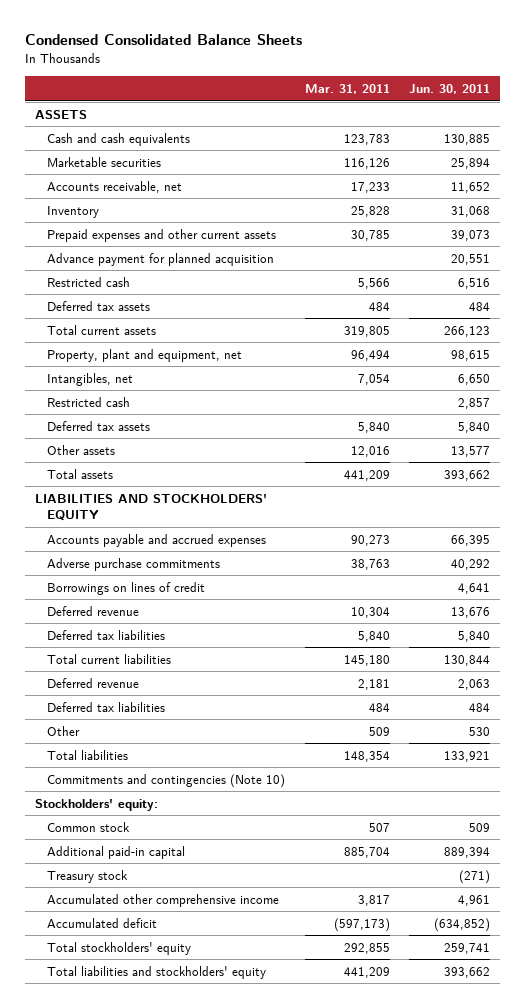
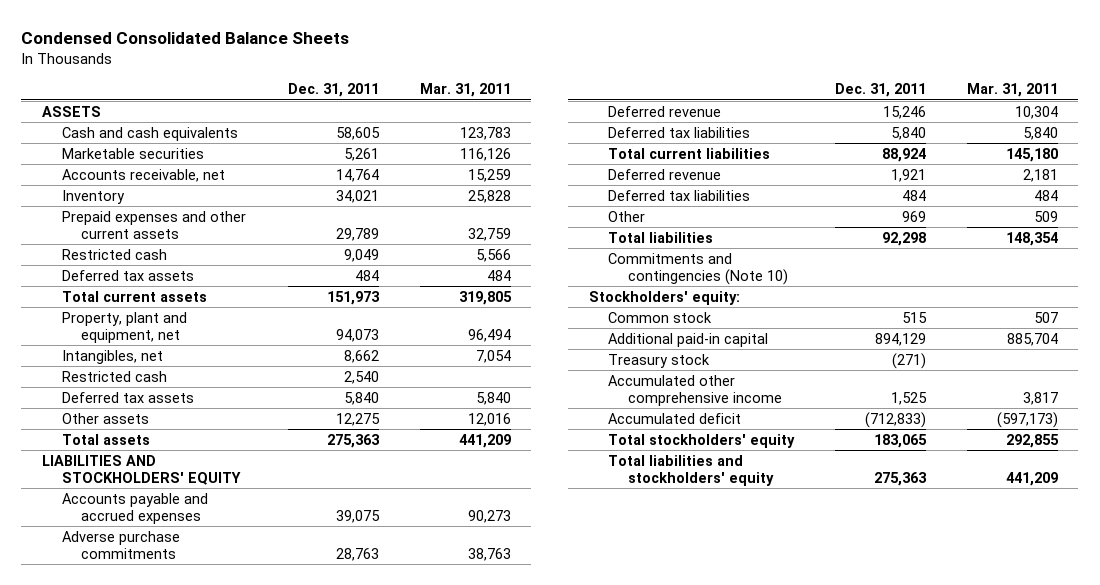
- | Mar. 31, 2011 | Jun. 30, 2011
+ | Dec. 31, 2011 | Mar. 31, 2011
- Accounts receivable, net | 17,233 | 11,652
+ Accounts receivable, net | 14,764 | 15,259
- Prepaid expenses and other current assets | 30,785 | 39,073
- Advance payment for planned acquisition | | 20,551
+ Prepaid expenses and other current assets | 29,789 | 32,759
- Borrowings on lines of credit | | 4,641

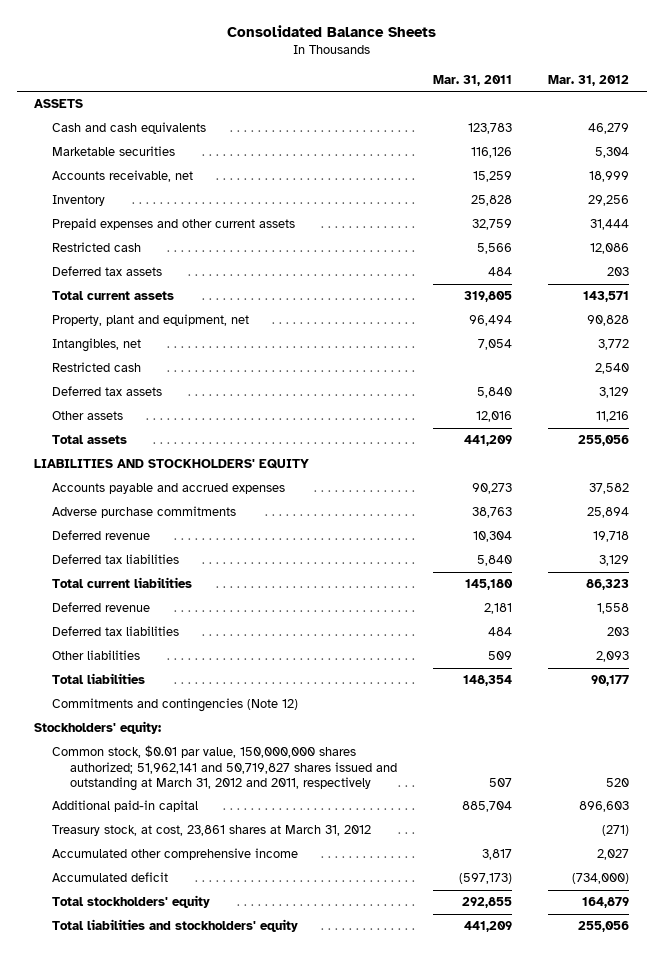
- Condensed Consolidated Balance Sheets
+ Consolidated Balance Sheets
- | Dec. 31, 2011 | Mar. 31, 2011
+ | Mar. 31, 2011 | Mar. 31, 2012
- Other | 969 | 509
+ Other liabilities | 509 | 2,093
- Commitments and contingencies (Note 10)
+ Commitments and contingencies (Note 12)
- Common stock | 515 | 507
+ Common stock, $0.01 par value, 150,000,000 shares authorized; 51,962,141 and 50,719,827 shares issued and outstanding at March 31, 2012 and 2011, respectively | 507 | 520
- Treasury stock | (271) |
+ Treasury stock, at cost, 23,861 shares at March 31, 2012 | | (271)

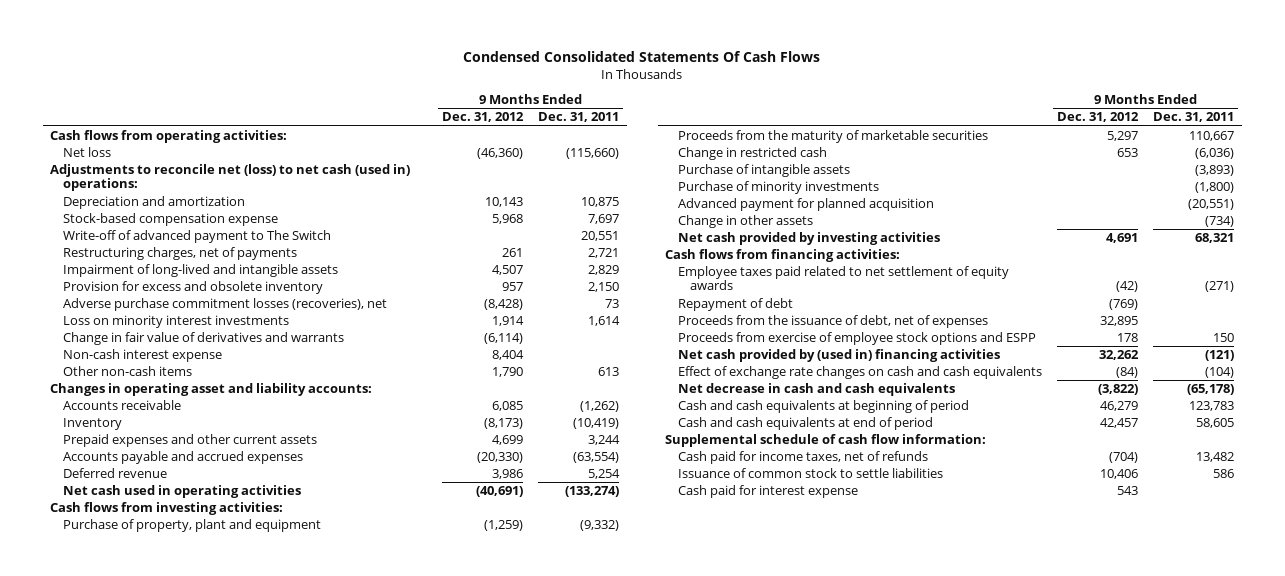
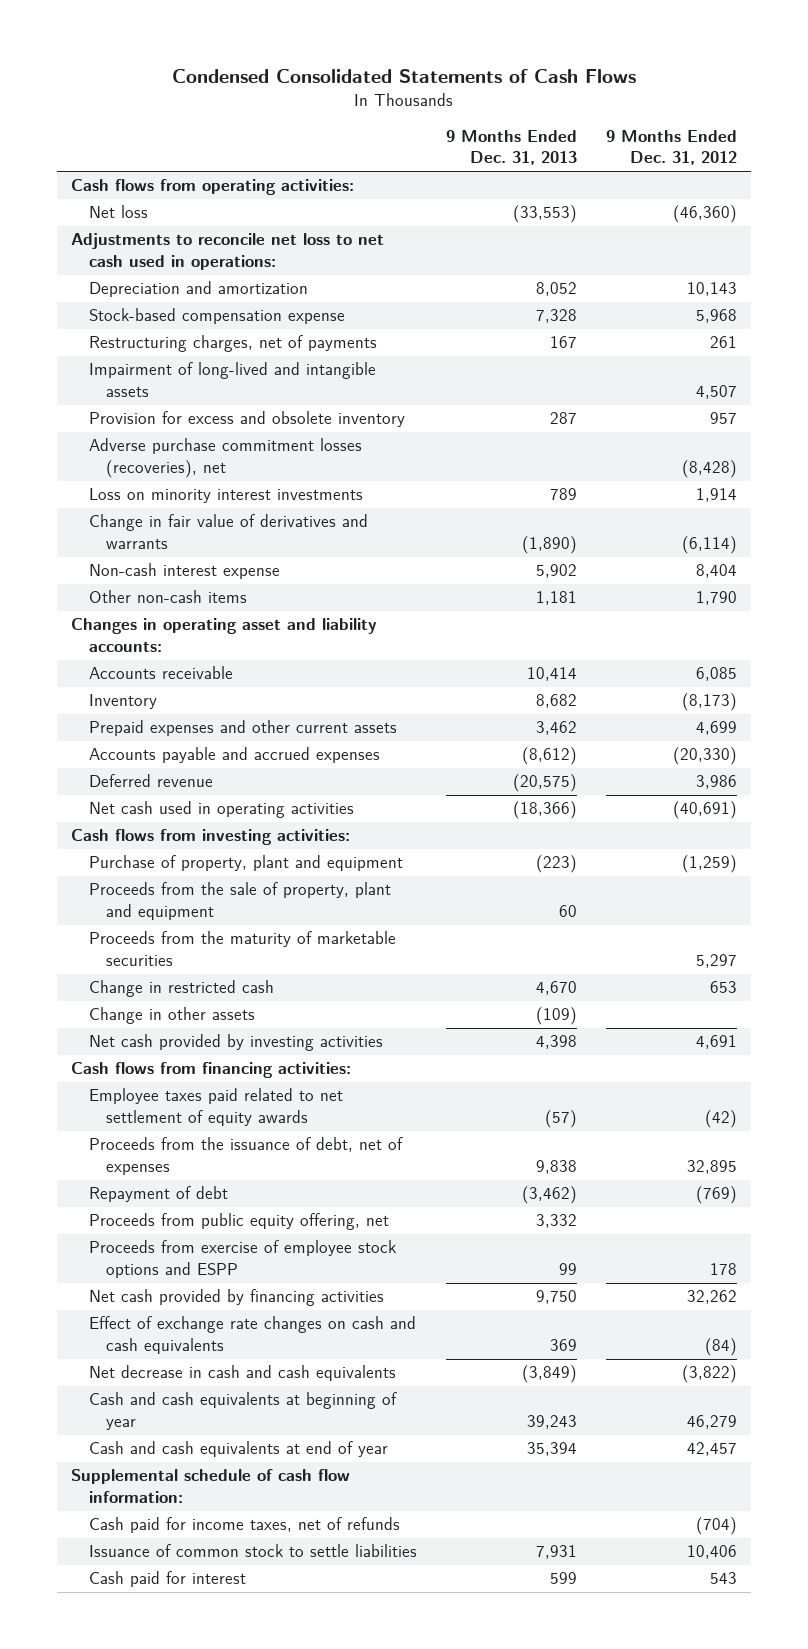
- Condensed Consolidated Statements Of Cash Flows
+ Condensed Consolidated Statements of Cash Flows
- | 9 Months Ended Dec. 31, 2012 | 9 Months Ended Dec. 31, 2011
+ | 9 Months Ended Dec. 31, 2013 | 9 Months Ended Dec. 31, 2012
- Adjustments to reconcile net (loss) to net cash (used in) operations:
+ Adjustments to reconcile net loss to net cash used in operations:
- Write-off of advanced payment to The Switch | | 20,551
+ Proceeds from the sale of property, plant and equipment | 60 |
- Purchase of intangible assets | | (3,893)
- Purchase of minority investments | | (1,800)
- Advanced payment for planned acquisition | | (20,551)
moved down: Repayment of debt | (3,462) | (769)
+ Proceeds from public equity offering, net | 3,332 |
- Net cash provided by (used in) financing activities | 32,262 | (121)
+ Net cash provided by financing activities | 9,750 | 32,262
- Cash and cash equivalents at beginning of period | 46,279 | 123,783
- Cash and cash equivalents at end of period | 42,457 | 58,605
+ Cash and cash equivalents at beginning of year | 39,243 | 46,279
+ Cash and cash equivalents at end of year | 35,394 | 42,457
- Cash paid for interest expense | 543 |
+ Cash paid for interest | 599 | 543

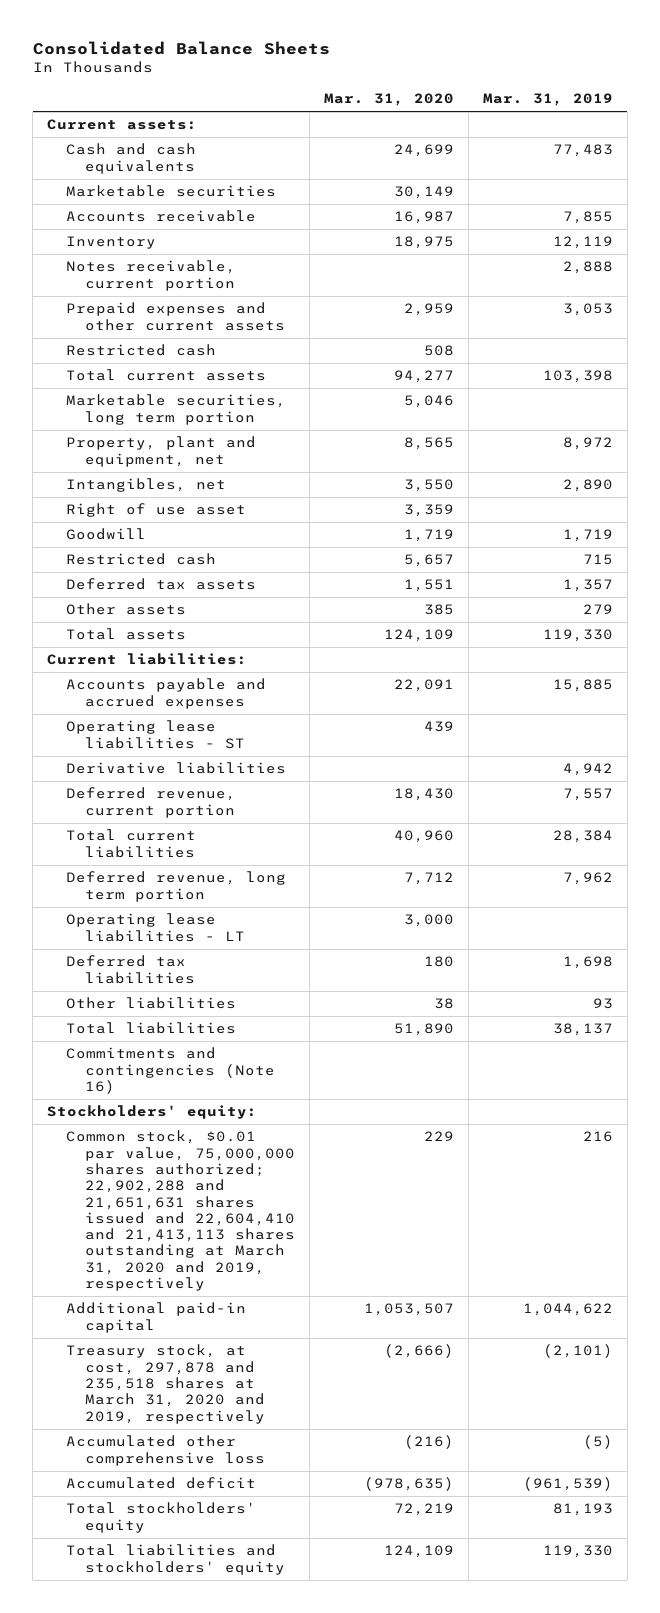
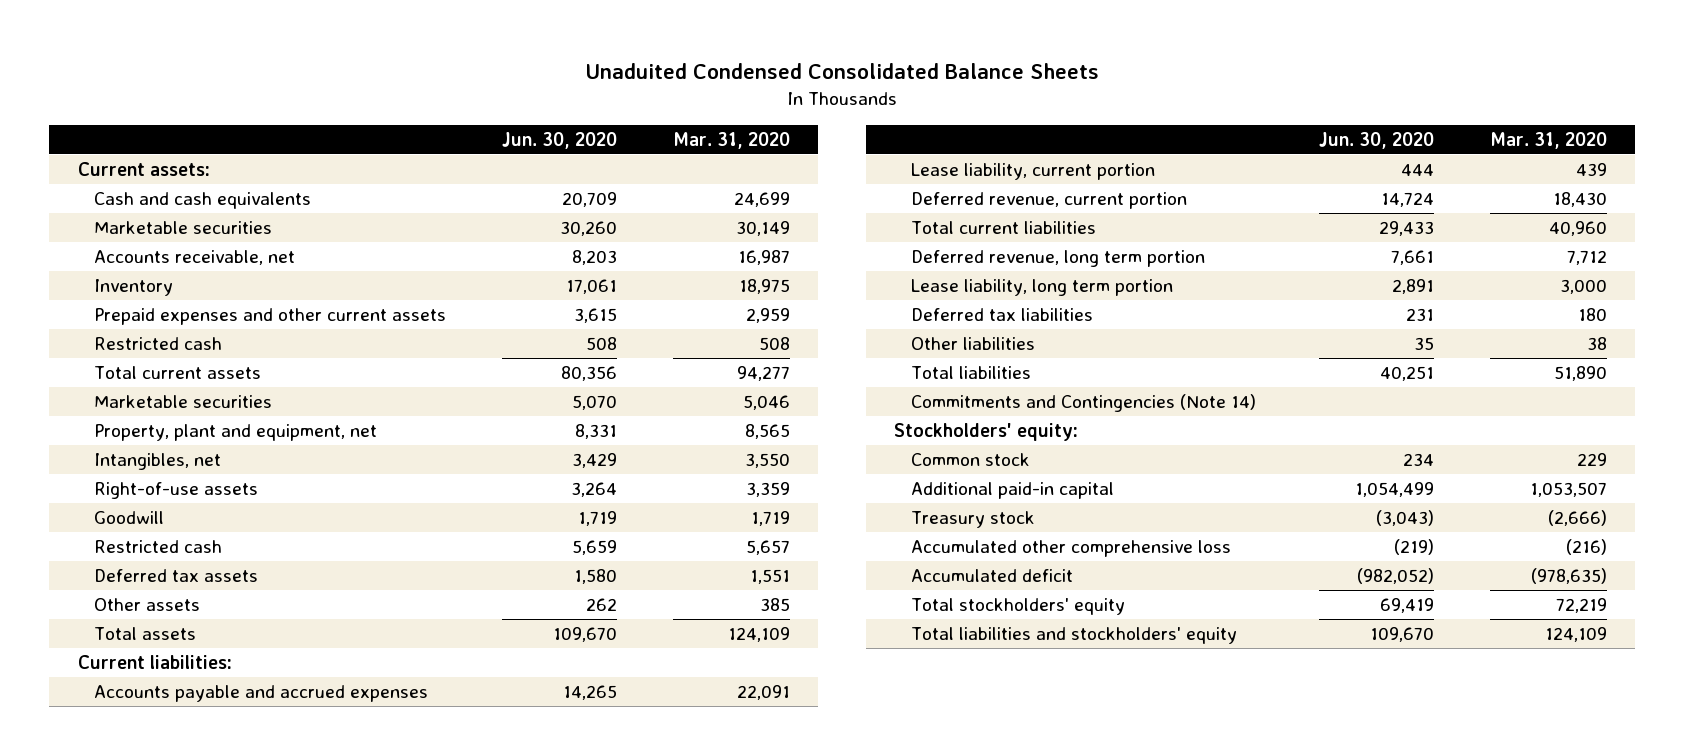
- Consolidated Balance Sheets
+ Unaduited Condensed Consolidated Balance Sheets
- | Mar. 31, 2020 | Mar. 31, 2019
+ | Jun. 30, 2020 | Mar. 31, 2020
- Accounts receivable | 16,987 | 7,855
+ Accounts receivable, net | 8,203 | 16,987
- Notes receivable, current portion | | 2,888
- Marketable securities, long term portion | 5,046 |
+ Marketable securities | 5,070 | 5,046
- Right of use asset | 3,359 |
+ Right-of-use assets | 3,264 | 3,359
- Operating lease liabilities - ST | 439 |
- Derivative liabilities | | 4,942
+ Lease liability, current portion | 444 | 439
- Operating lease liabilities - LT | 3,000 |
+ Lease liability, long term portion | 2,891 | 3,000
- Commitments and contingencies (Note 16)
+ Commitments and Contingencies (Note 14)
- Common stock, $0.01 par value, 75,000,000 shares authorized; 22,902,288 and 21,651,631 shares issued and 22,604,410 and 21,413,113 shares outstanding at March 31, 2020 and 2019, respectively | 229 | 216
+ Common stock | 234 | 229
- Treasury stock, at cost, 297,878 and 235,518 shares at March 31, 2020 and 2019, respectively | (2,666) | (2,101)
+ Treasury stock | (3,043) | (2,666)

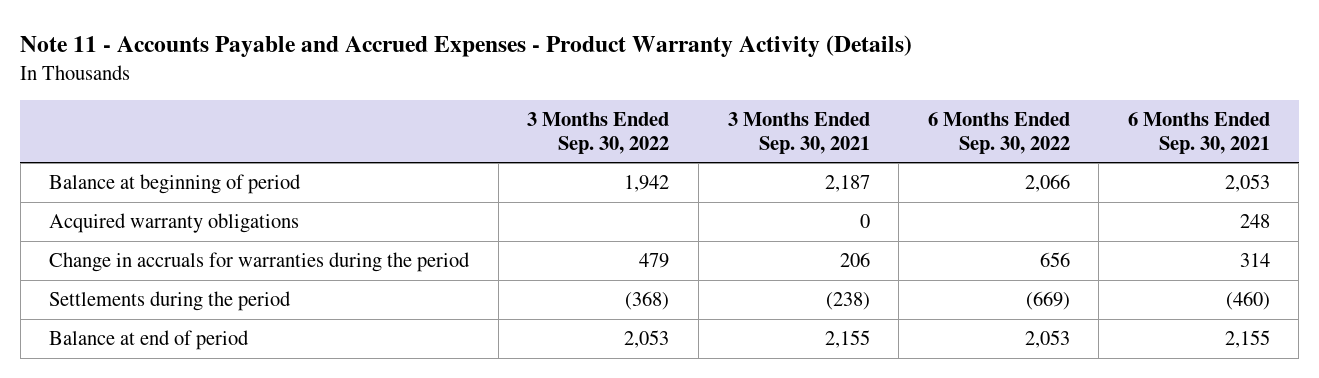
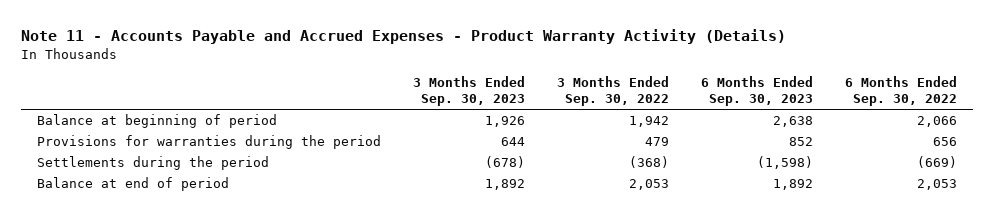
- | 3 Months Ended Sep. 30, 2022 | 3 Months Ended Sep. 30, 2021 | 6 Months Ended Sep. 30, 2022 | 6 Months Ended Sep. 30, 2021
+ | 3 Months Ended Sep. 30, 2023 | 3 Months Ended Sep. 30, 2022 | 6 Months Ended Sep. 30, 2023 | 6 Months Ended Sep. 30, 2022
- Acquired warranty obligations | | 0 | | 248
- Change in accruals for warranties during the period | 479 | 206 | 656 | 314
+ Provisions for warranties during the period | 644 | 479 | 852 | 656

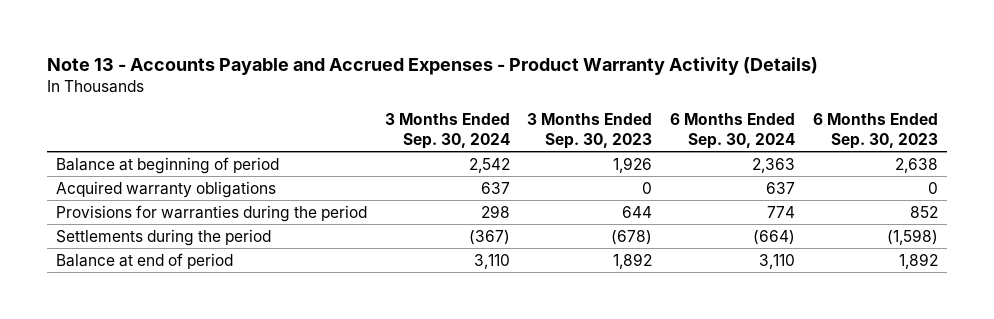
- Note 11 - Accounts Payable and Accrued Expenses - Product Warranty Activity (Details)
+ Note 13 - Accounts Payable and Accrued Expenses - Product Warranty Activity (Details)
- | 3 Months Ended Sep. 30, 2023 | 3 Months Ended Sep. 30, 2022 | 6 Months Ended Sep. 30, 2023 | 6 Months Ended Sep. 30, 2022
+ | 3 Months Ended Sep. 30, 2024 | 3 Months Ended Sep. 30, 2023 | 6 Months Ended Sep. 30, 2024 | 6 Months Ended Sep. 30, 2023
+ Acquired warranty obligations | 637 | 0 | 637 | 0

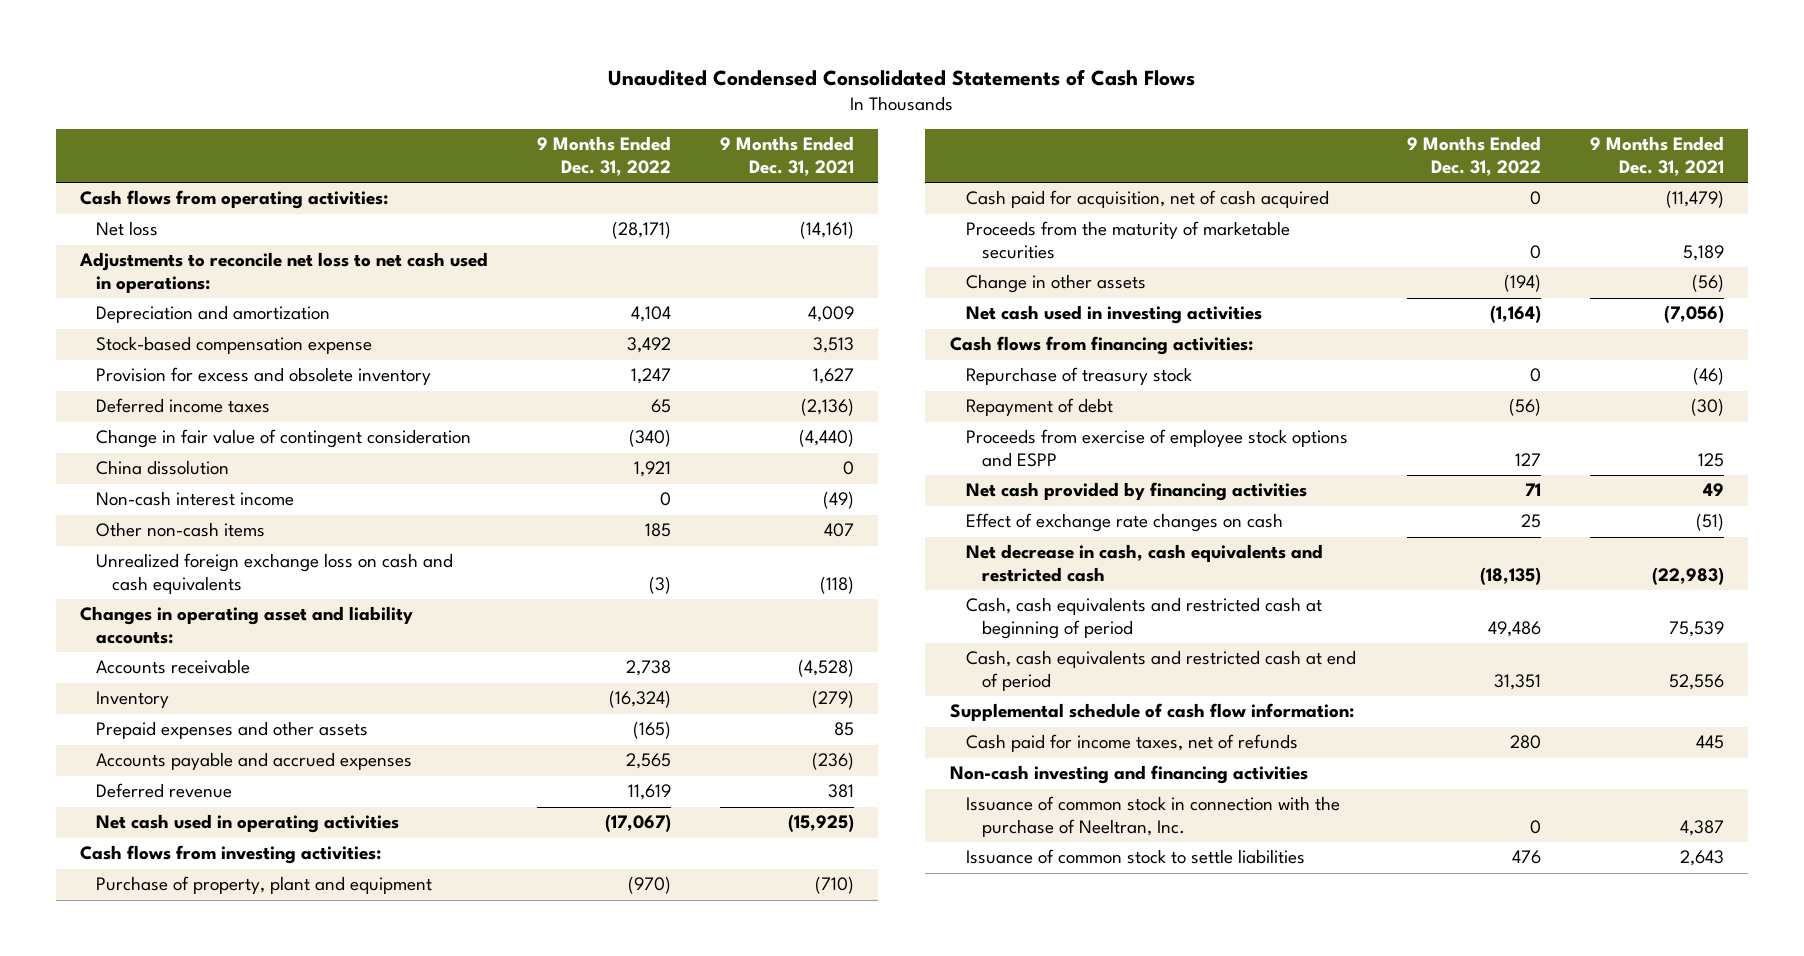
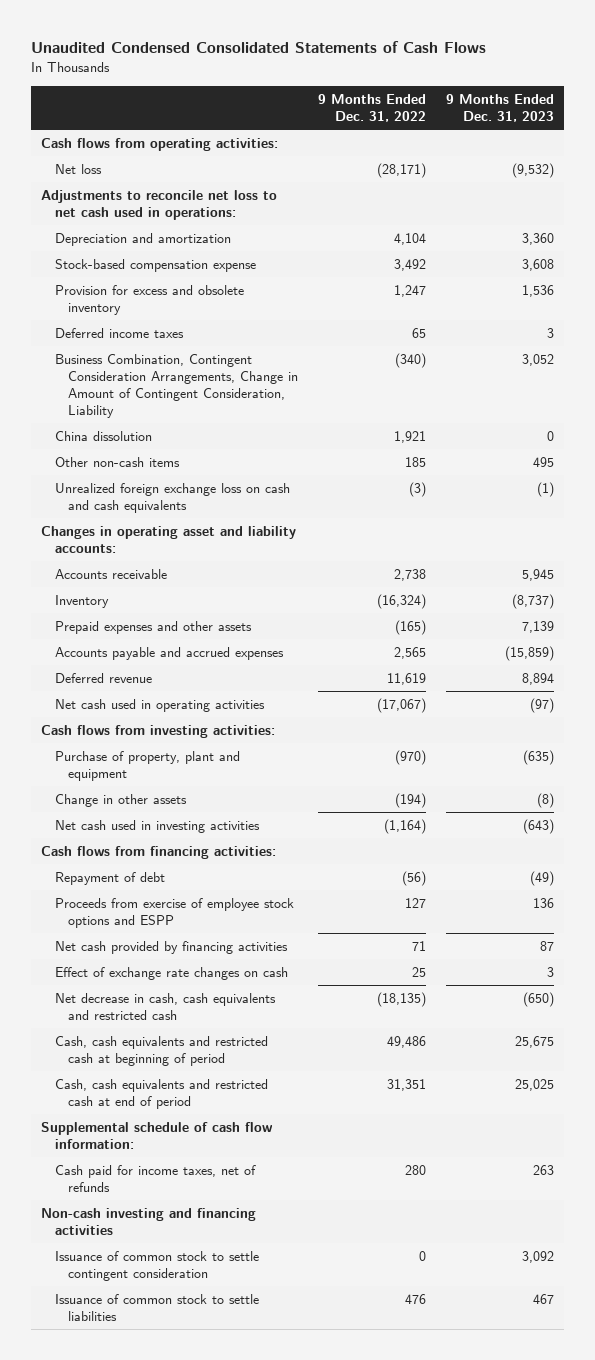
- | 9 Months Ended Dec. 31, 2022 | 9 Months Ended Dec. 31, 2021
+ | 9 Months Ended Dec. 31, 2022 | 9 Months Ended Dec. 31, 2023
- Change in fair value of contingent consideration | (340) | (4,440)
+ Business Combination, Contingent Consideration Arrangements, Change in Amount of Contingent Consideration, Liability | (340) | 3,052
- Non-cash interest income | 0 | (49)
- Cash paid for acquisition, net of cash acquired | 0 | (11,479)
- Proceeds from the maturity of marketable securities | 0 | 5,189
- Repurchase of treasury stock | 0 | (46)
- Issuance of common stock in connection with the purchase of Neeltran, Inc. | 0 | 4,387
+ Issuance of common stock to settle contingent consideration | 0 | 3,092

